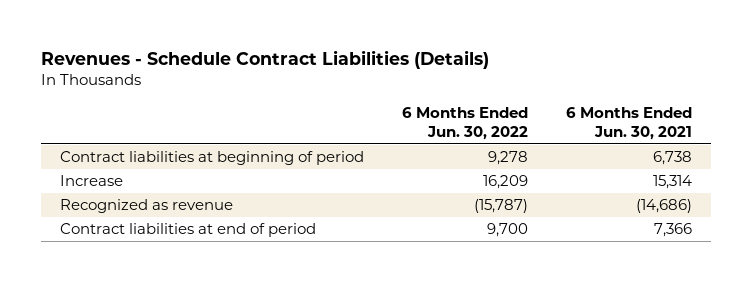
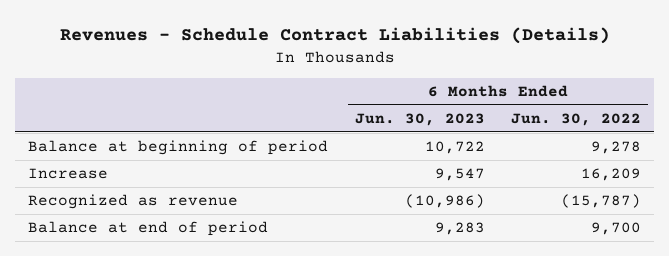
- | 6 Months Ended Jun. 30, 2022 | 6 Months Ended Jun. 30, 2021
+ | 6 Months Ended Jun. 30, 2023 | 6 Months Ended Jun. 30, 2022
- Contract liabilities at beginning of period | 9,278 | 6,738
+ Balance at beginning of period | 10,722 | 9,278
- Contract liabilities at end of period | 9,700 | 7,366
+ Balance at end of period | 9,283 | 9,700

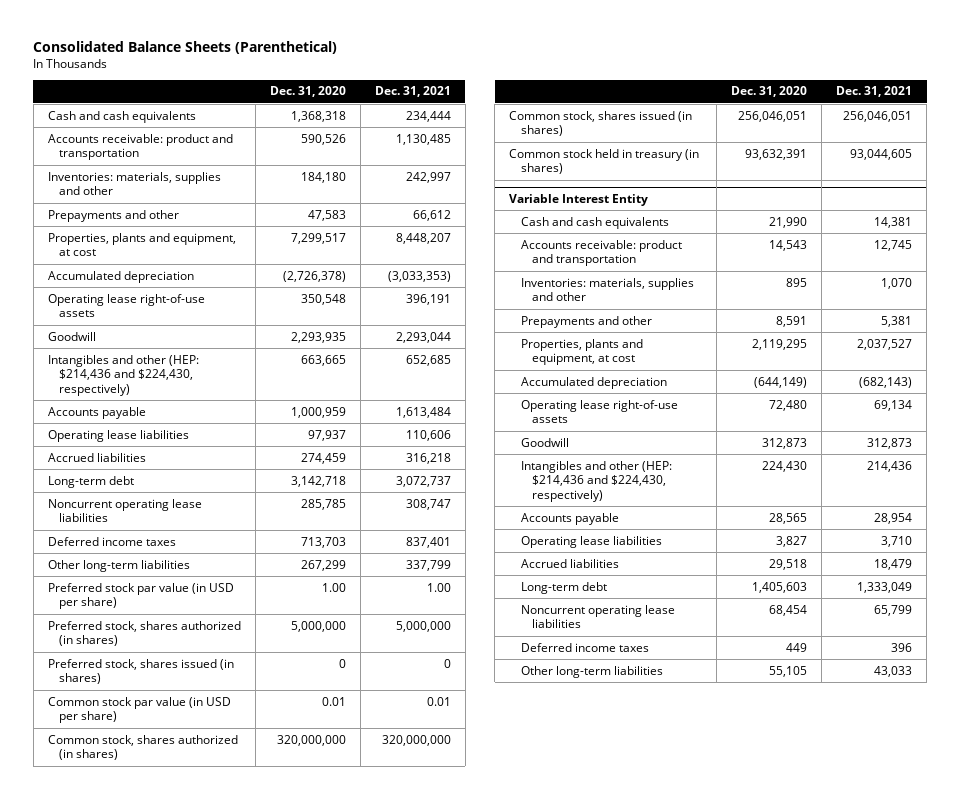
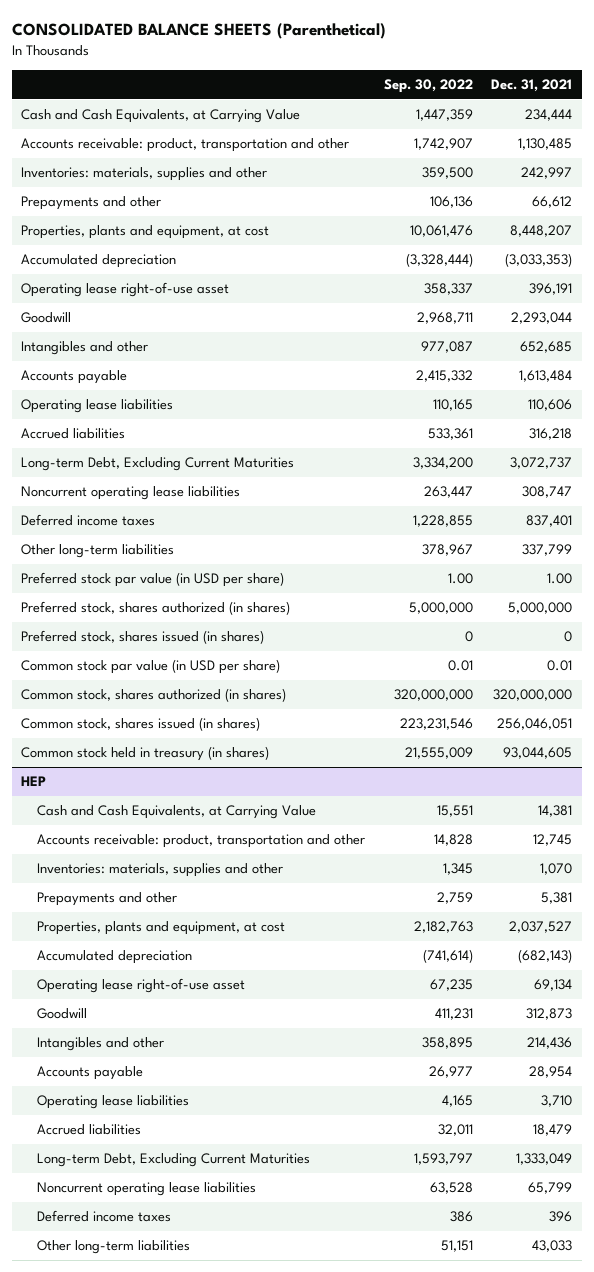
- Consolidated Balance Sheets (Parenthetical)
+ CONSOLIDATED BALANCE SHEETS (Parenthetical)
- | Dec. 31, 2020 | Dec. 31, 2021
+ | Sep. 30, 2022 | Dec. 31, 2021
- Cash and cash equivalents | 1,368,318 | 234,444
- Accounts receivable: product and transportation | 590,526 | 1,130,485
+ Cash and Cash Equivalents, at Carrying Value | 1,447,359 | 234,444
+ Accounts receivable: product, transportation and other | 1,742,907 | 1,130,485
- Operating lease right-of-use assets | 350,548 | 396,191
+ Operating lease right-of-use asset | 358,337 | 396,191
- Intangibles and other (HEP: $214,436 and $224,430, respectively) | 663,665 | 652,685
+ Intangibles and other | 977,087 | 652,685
- Long-term debt | 3,142,718 | 3,072,737
+ Long-term Debt, Excluding Current Maturities | 3,334,200 | 3,072,737
- Variable Interest Entity
- Cash and cash equivalents | 21,990 | 14,381
- Accounts receivable: product and transportation | 14,543 | 12,745
+ HEP
+ Cash and Cash Equivalents, at Carrying Value | 15,551 | 14,381
+ Accounts receivable: product, transportation and other | 14,828 | 12,745
- Operating lease right-of-use assets | 72,480 | 69,134
+ Operating lease right-of-use asset | 67,235 | 69,134
- Intangibles and other (HEP: $214,436 and $224,430, respectively) | 224,430 | 214,436
+ Intangibles and other | 358,895 | 214,436
- Long-term debt | 1,405,603 | 1,333,049
+ Long-term Debt, Excluding Current Maturities | 1,593,797 | 1,333,049

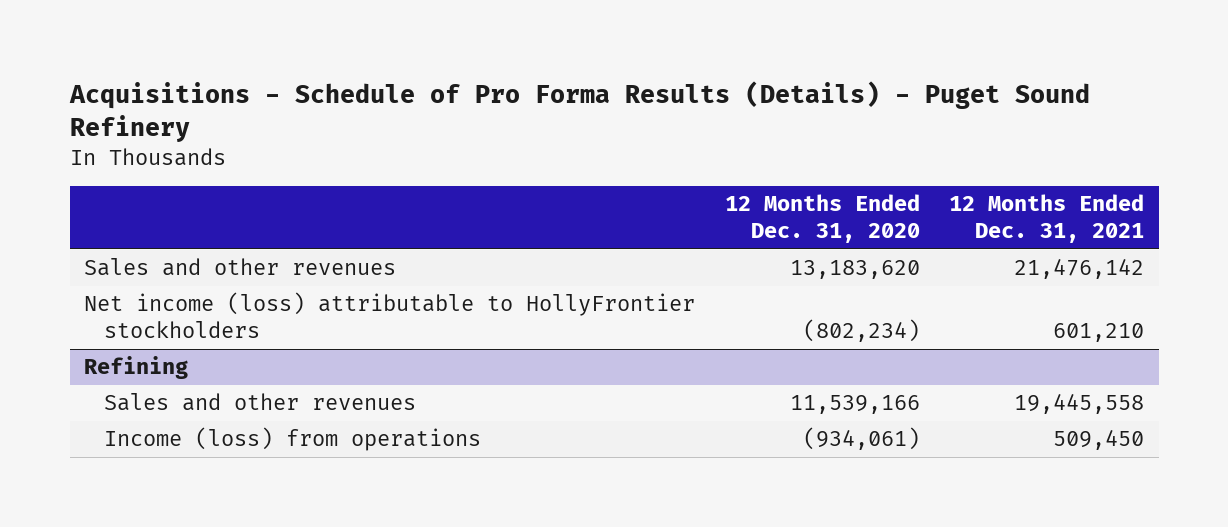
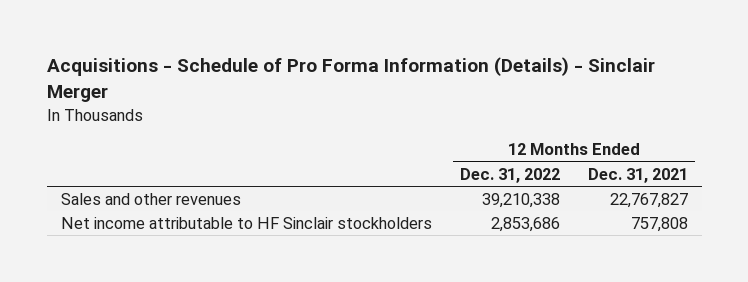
- Acquisitions - Schedule of Pro Forma Results (Details) - Puget Sound Refinery
+ Acquisitions - Schedule of Pro Forma Information (Details) - Sinclair Merger
- | 12 Months Ended Dec. 31, 2020 | 12 Months Ended Dec. 31, 2021
+ | 12 Months Ended Dec. 31, 2022 | 12 Months Ended Dec. 31, 2021
- Sales and other revenues | 13,183,620 | 21,476,142
- Net income (loss) attributable to HollyFrontier stockholders | (802,234) | 601,210
- Refining
- Sales and other revenues | 11,539,166 | 19,445,558
- Income (loss) from operations | (934,061) | 509,450
+ Sales and other revenues | 39,210,338 | 22,767,827
+ Net income attributable to HF Sinclair stockholders | 2,853,686 | 757,808

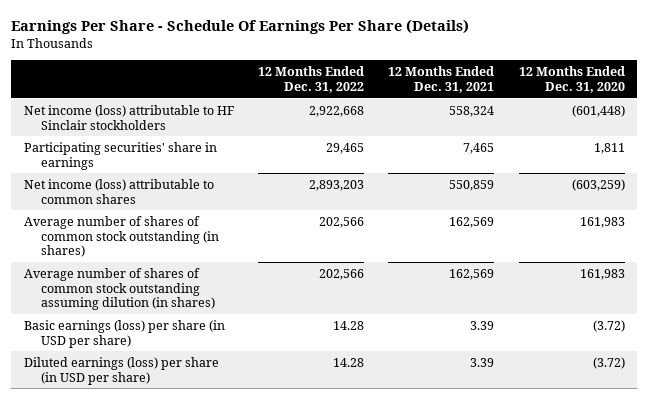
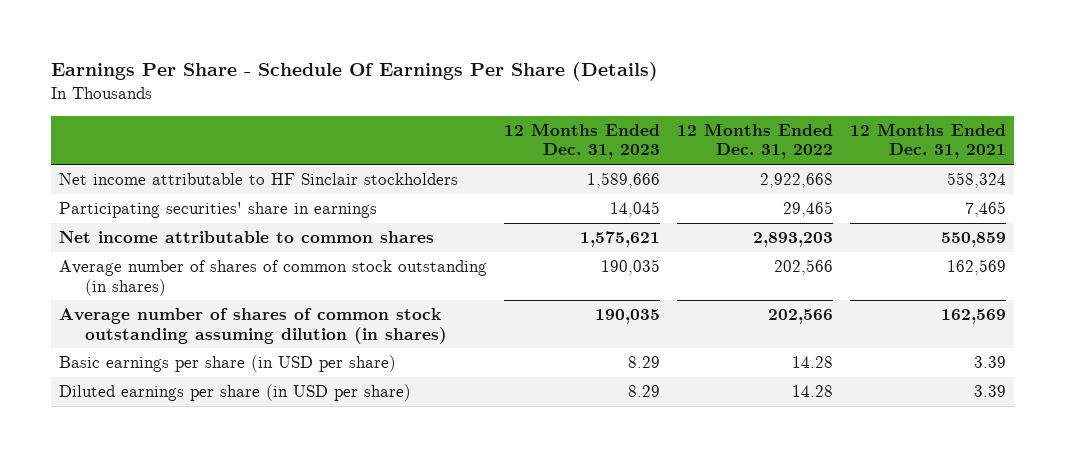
- | 12 Months Ended Dec. 31, 2022 | 12 Months Ended Dec. 31, 2021 | 12 Months Ended Dec. 31, 2020
+ | 12 Months Ended Dec. 31, 2023 | 12 Months Ended Dec. 31, 2022 | 12 Months Ended Dec. 31, 2021
- Net income (loss) attributable to HF Sinclair stockholders | 2,922,668 | 558,324 | (601,448)
+ Net income attributable to HF Sinclair stockholders | 1,589,666 | 2,922,668 | 558,324
- Net income (loss) attributable to common shares | 2,893,203 | 550,859 | (603,259)
+ Net income attributable to common shares | 1,575,621 | 2,893,203 | 550,859
- Basic earnings (loss) per share (in USD per share) | 14.28 | 3.39 | (3.72)
- Diluted earnings (loss) per share (in USD per share) | 14.28 | 3.39 | (3.72)
+ Basic earnings per share (in USD per share) | 8.29 | 14.28 | 3.39
+ Diluted earnings per share (in USD per share) | 8.29 | 14.28 | 3.39

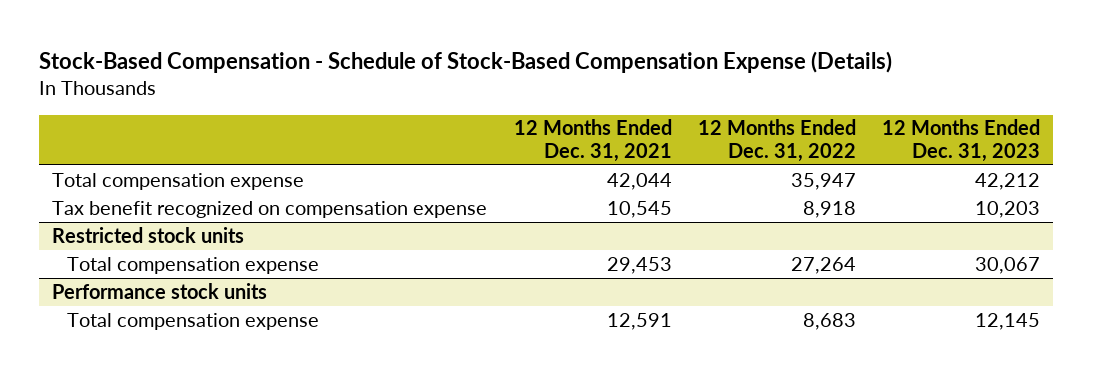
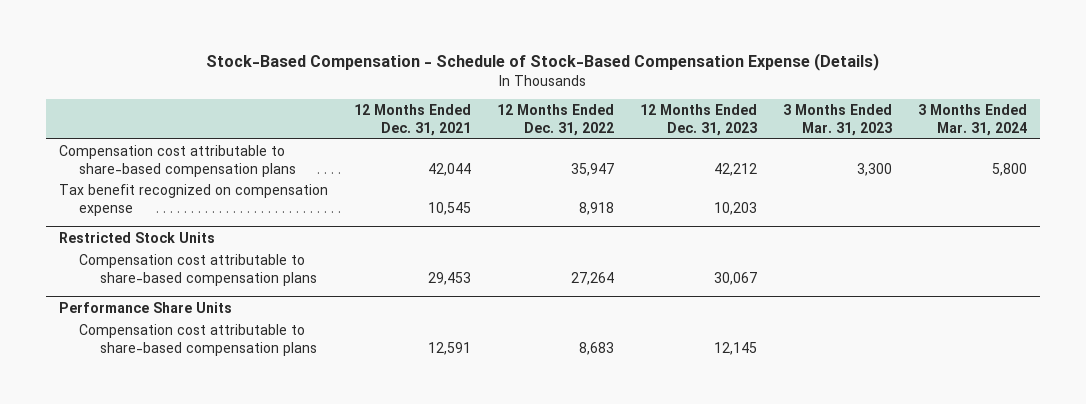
- | 12 Months Ended Dec. 31, 2021 | 12 Months Ended Dec. 31, 2022 | 12 Months Ended Dec. 31, 2023
+ | 12 Months Ended Dec. 31, 2021 | 12 Months Ended Dec. 31, 2022 | 12 Months Ended Dec. 31, 2023 | 3 Months Ended Mar. 31, 2023 | 3 Months Ended Mar. 31, 2024
- Total compensation expense | 42,044 | 35,947 | 42,212
+ Compensation cost attributable to share-based compensation plans | 42,044 | 35,947 | 42,212 | 3,300 | 5,800
- Restricted stock units
- Total compensation expense | 29,453 | 27,264 | 30,067
- Performance stock units
- Total compensation expense | 12,591 | 8,683 | 12,145
+ Restricted Stock Units
+ Compensation cost attributable to share-based compensation plans | 29,453 | 27,264 | 30,067 | |
+ Performance Share Units
+ Compensation cost attributable to share-based compensation plans | 12,591 | 8,683 | 12,145 | |

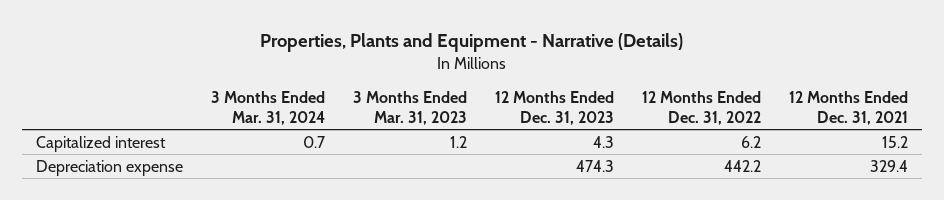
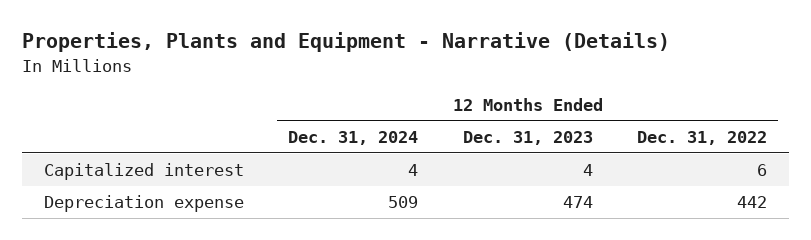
- | 3 Months Ended Mar. 31, 2024 | 3 Months Ended Mar. 31, 2023 | 12 Months Ended Dec. 31, 2023 | 12 Months Ended Dec. 31, 2022 | 12 Months Ended Dec. 31, 2021
+ | 12 Months Ended Dec. 31, 2024 | 12 Months Ended Dec. 31, 2023 | 12 Months Ended Dec. 31, 2022
- Capitalized interest | 0.7 | 1.2 | 4.3 | 6.2 | 15.2
- Depreciation expense | | | 474.3 | 442.2 | 329.4
+ Capitalized interest | 4 | 4 | 6
+ Depreciation expense | 509 | 474 | 442

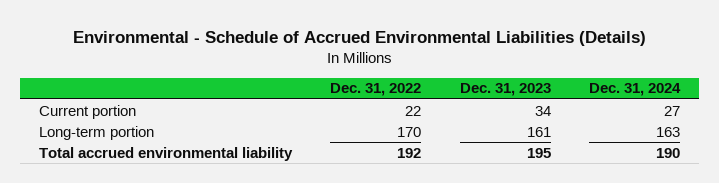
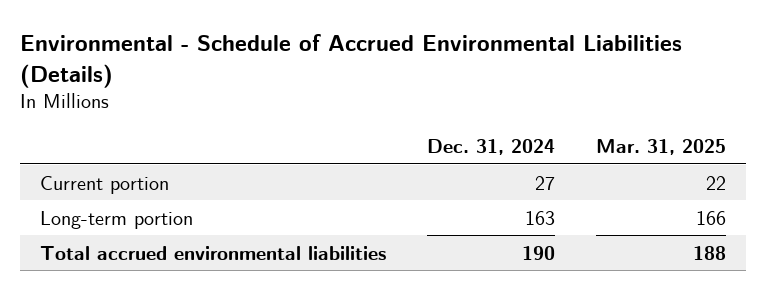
- | Dec. 31, 2022 | Dec. 31, 2023 | Dec. 31, 2024
+ | Dec. 31, 2024 | Mar. 31, 2025
- Total accrued environmental liability | 192 | 195 | 190
+ Total accrued environmental liabilities | 190 | 188

